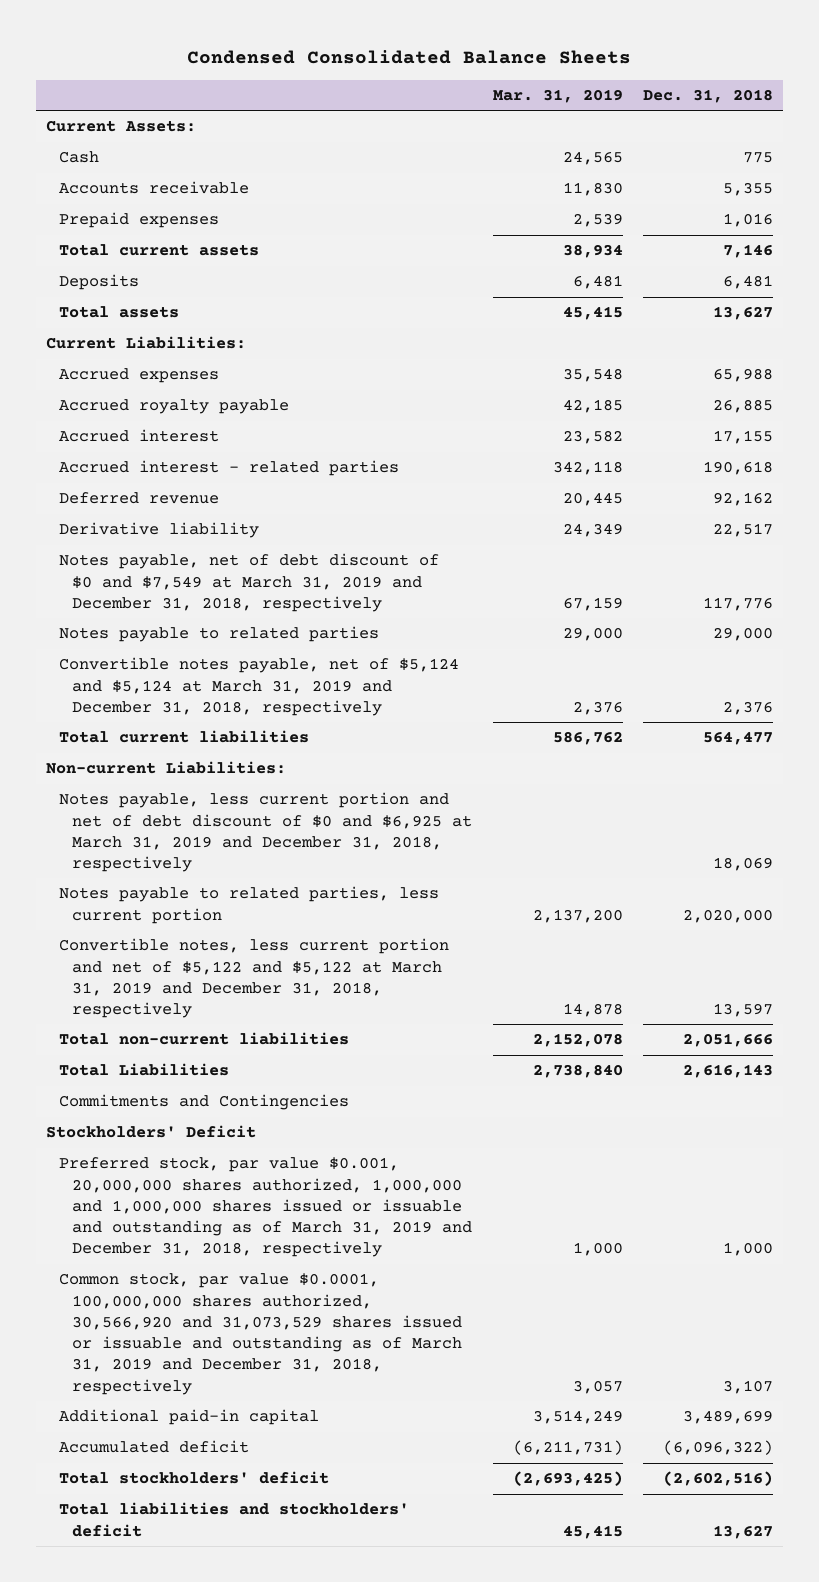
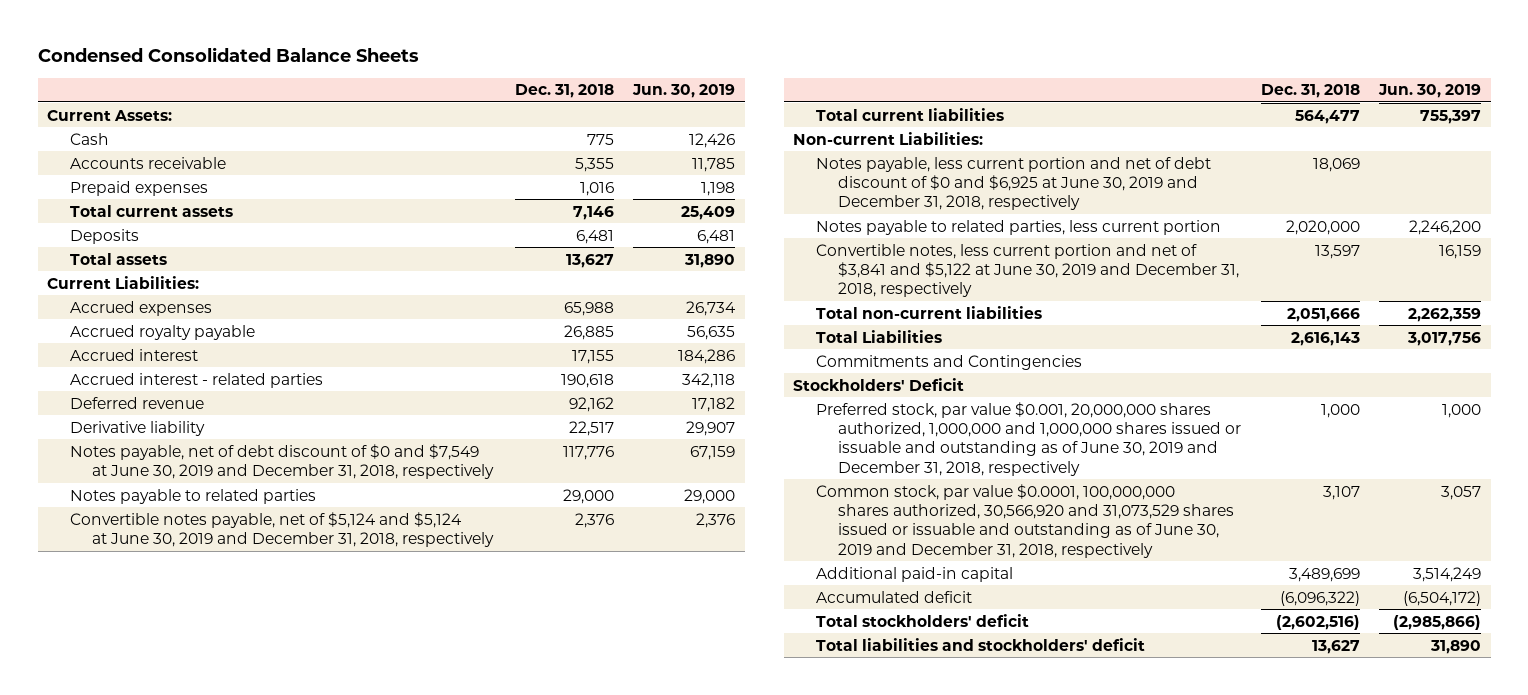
- | Mar. 31, 2019 | Dec. 31, 2018
+ | Dec. 31, 2018 | Jun. 30, 2019
- Notes payable, net of debt discount of $0 and $7,549 at March 31, 2019 and December 31, 2018, respectively | 67,159 | 117,776
+ Notes payable, net of debt discount of $0 and $7,549 at June 30, 2019 and December 31, 2018, respectively | 117,776 | 67,159
- Convertible notes payable, net of $5,124 and $5,124 at March 31, 2019 and December 31, 2018, respectively | 2,376 | 2,376
+ Convertible notes payable, net of $5,124 and $5,124 at June 30, 2019 and December 31, 2018, respectively | 2,376 | 2,376
- Notes payable, less current portion and net of debt discount of $0 and $6,925 at March 31, 2019 and December 31, 2018, respectively | | 18,069
+ Notes payable, less current portion and net of debt discount of $0 and $6,925 at June 30, 2019 and December 31, 2018, respectively | 18,069 |
- Convertible notes, less current portion and net of $5,122 and $5,122 at March 31, 2019 and December 31, 2018, respectively | 14,878 | 13,597
+ Convertible notes, less current portion and net of $3,841 and $5,122 at June 30, 2019 and December 31, 2018, respectively | 13,597 | 16,159
- Preferred stock, par value $0.001, 20,000,000 shares authorized, 1,000,000 and 1,000,000 shares issued or issuable and outstanding as of March 31, 2019 and December 31, 2018, respectively | 1,000 | 1,000
- Common stock, par value $0.0001, 100,000,000 shares authorized, 30,566,920 and 31,073,529 shares issued or issuable and outstanding as of March 31, 2019 and December 31, 2018, respectively | 3,057 | 3,107
+ Preferred stock, par value $0.001, 20,000,000 shares authorized, 1,000,000 and 1,000,000 shares issued or issuable and outstanding as of June 30, 2019 and December 31, 2018, respectively | 1,000 | 1,000
+ Common stock, par value $0.0001, 100,000,000 shares authorized, 30,566,920 and 31,073,529 shares issued or issuable and outstanding as of June 30, 2019 and December 31, 2018, respectively | 3,107 | 3,057

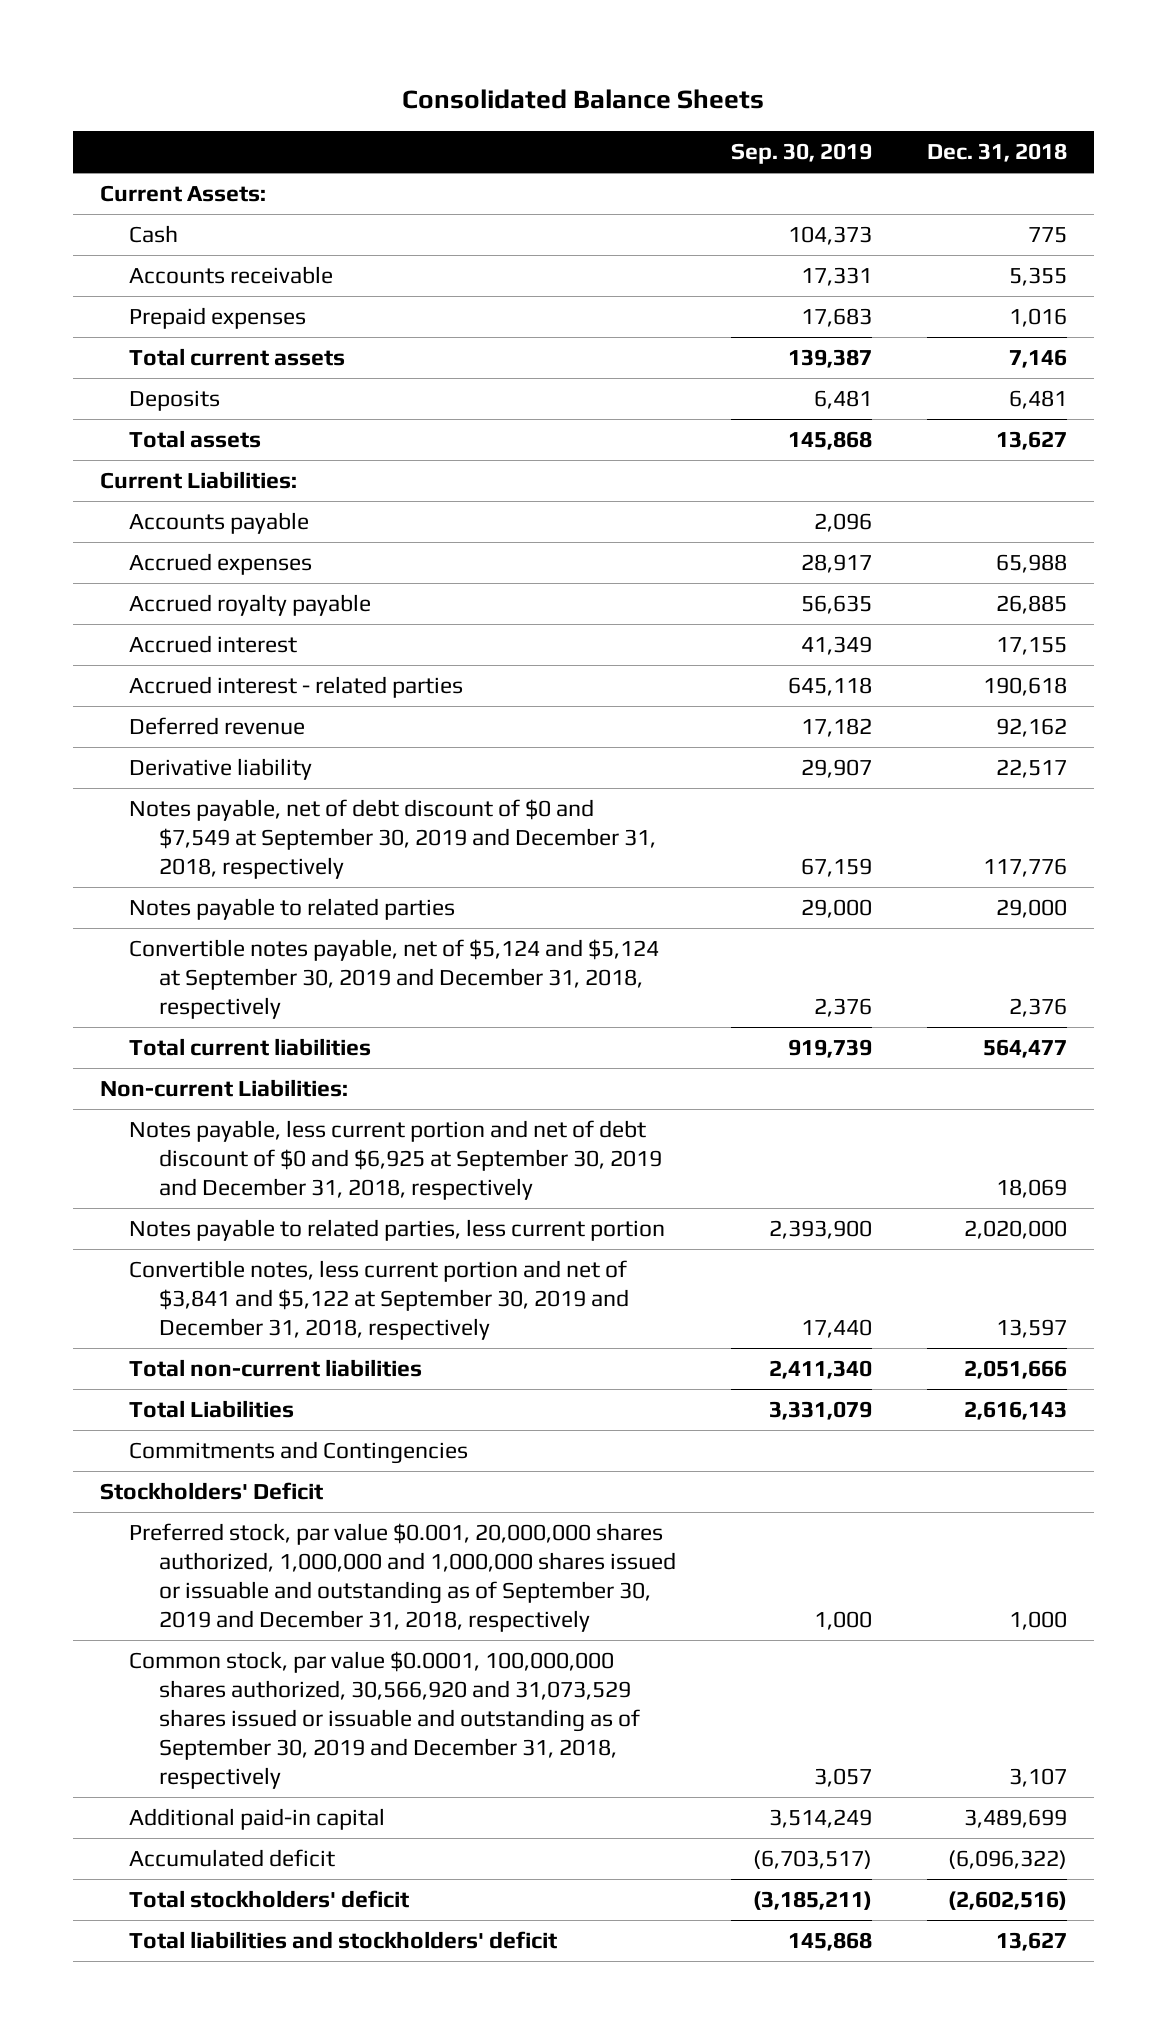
- Condensed Consolidated Balance Sheets
+ Consolidated Balance Sheets
- | Dec. 31, 2018 | Jun. 30, 2019
+ | Sep. 30, 2019 | Dec. 31, 2018
+ Accounts payable | 2,096 |
- Notes payable, net of debt discount of $0 and $7,549 at June 30, 2019 and December 31, 2018, respectively | 117,776 | 67,159
+ Notes payable, net of debt discount of $0 and $7,549 at September 30, 2019 and December 31, 2018, respectively | 67,159 | 117,776
- Convertible notes payable, net of $5,124 and $5,124 at June 30, 2019 and December 31, 2018, respectively | 2,376 | 2,376
+ Convertible notes payable, net of $5,124 and $5,124 at September 30, 2019 and December 31, 2018, respectively | 2,376 | 2,376
- Notes payable, less current portion and net of debt discount of $0 and $6,925 at June 30, 2019 and December 31, 2018, respectively | 18,069 |
+ Notes payable, less current portion and net of debt discount of $0 and $6,925 at September 30, 2019 and December 31, 2018, respectively | | 18,069
- Convertible notes, less current portion and net of $3,841 and $5,122 at June 30, 2019 and December 31, 2018, respectively | 13,597 | 16,159
+ Convertible notes, less current portion and net of $3,841 and $5,122 at September 30, 2019 and December 31, 2018, respectively | 17,440 | 13,597
- Preferred stock, par value $0.001, 20,000,000 shares authorized, 1,000,000 and 1,000,000 shares issued or issuable and outstanding as of June 30, 2019 and December 31, 2018, respectively | 1,000 | 1,000
- Common stock, par value $0.0001, 100,000,000 shares authorized, 30,566,920 and 31,073,529 shares issued or issuable and outstanding as of June 30, 2019 and December 31, 2018, respectively | 3,107 | 3,057
+ Preferred stock, par value $0.001, 20,000,000 shares authorized, 1,000,000 and 1,000,000 shares issued or issuable and outstanding as of September 30, 2019 and December 31, 2018, respectively | 1,000 | 1,000
+ Common stock, par value $0.0001, 100,000,000 shares authorized, 30,566,920 and 31,073,529 shares issued or issuable and outstanding as of September 30, 2019 and December 31, 2018, respectively | 3,057 | 3,107

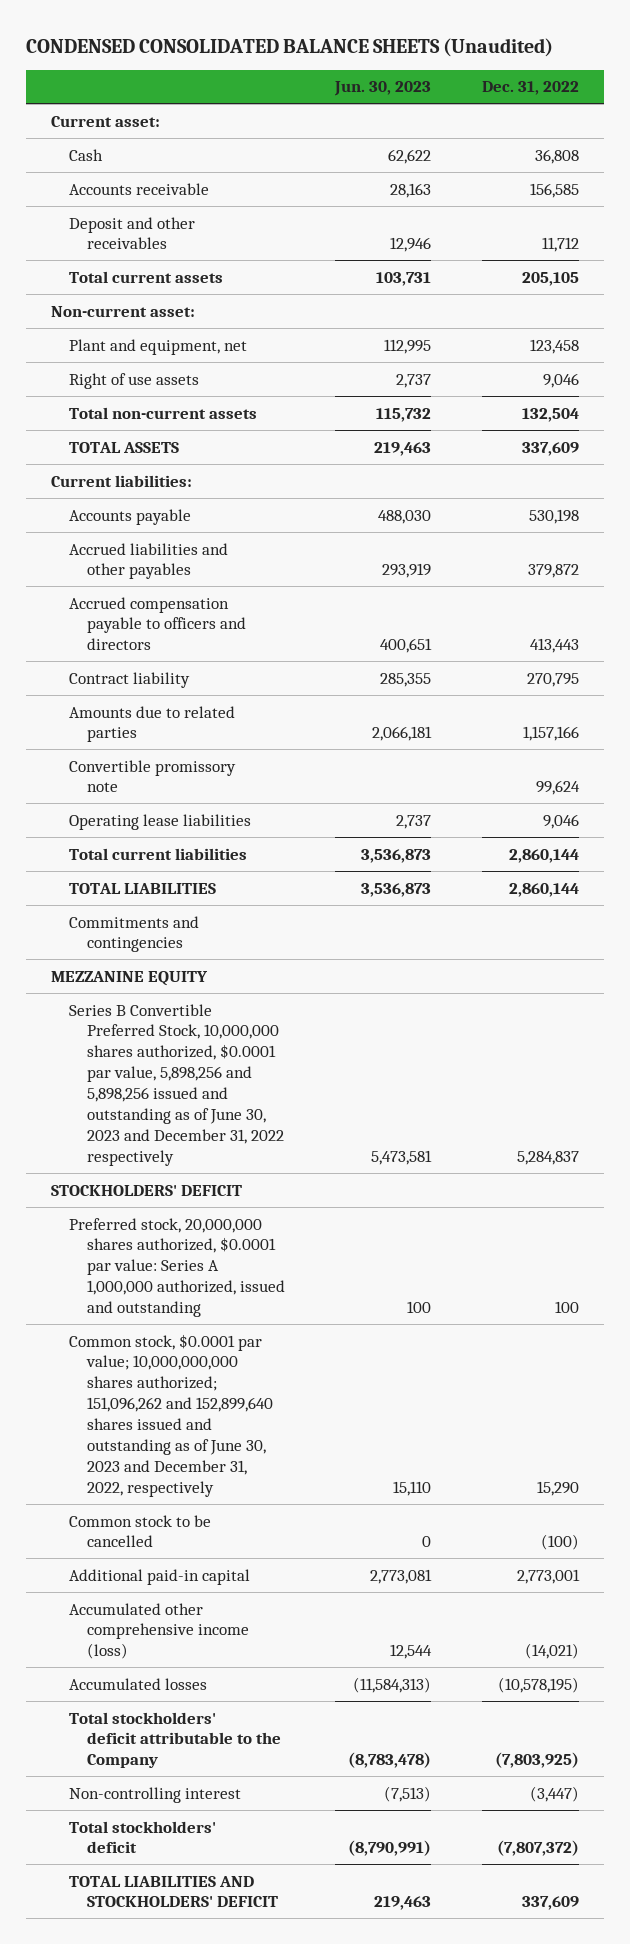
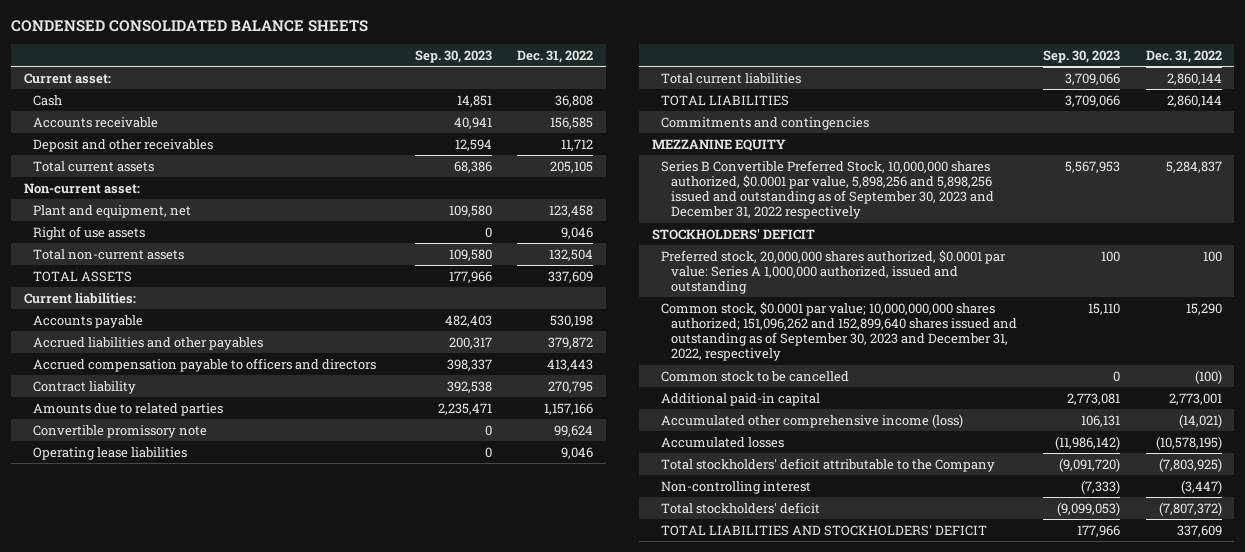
- CONDENSED CONSOLIDATED BALANCE SHEETS (Unaudited)
+ CONDENSED CONSOLIDATED BALANCE SHEETS
- | Jun. 30, 2023 | Dec. 31, 2022
+ | Sep. 30, 2023 | Dec. 31, 2022
- Series B Convertible Preferred Stock, 10,000,000 shares authorized, $0.0001 par value, 5,898,256 and 5,898,256 issued and outstanding as of June 30, 2023 and December 31, 2022 respectively | 5,473,581 | 5,284,837
+ Series B Convertible Preferred Stock, 10,000,000 shares authorized, $0.0001 par value, 5,898,256 and 5,898,256 issued and outstanding as of September 30, 2023 and December 31, 2022 respectively | 5,567,953 | 5,284,837
- Common stock, $0.0001 par value; 10,000,000,000 shares authorized; 151,096,262 and 152,899,640 shares issued and outstanding as of June 30, 2023 and December 31, 2022, respectively | 15,110 | 15,290
+ Common stock, $0.0001 par value; 10,000,000,000 shares authorized; 151,096,262 and 152,899,640 shares issued and outstanding as of September 30, 2023 and December 31, 2022, respectively | 15,110 | 15,290

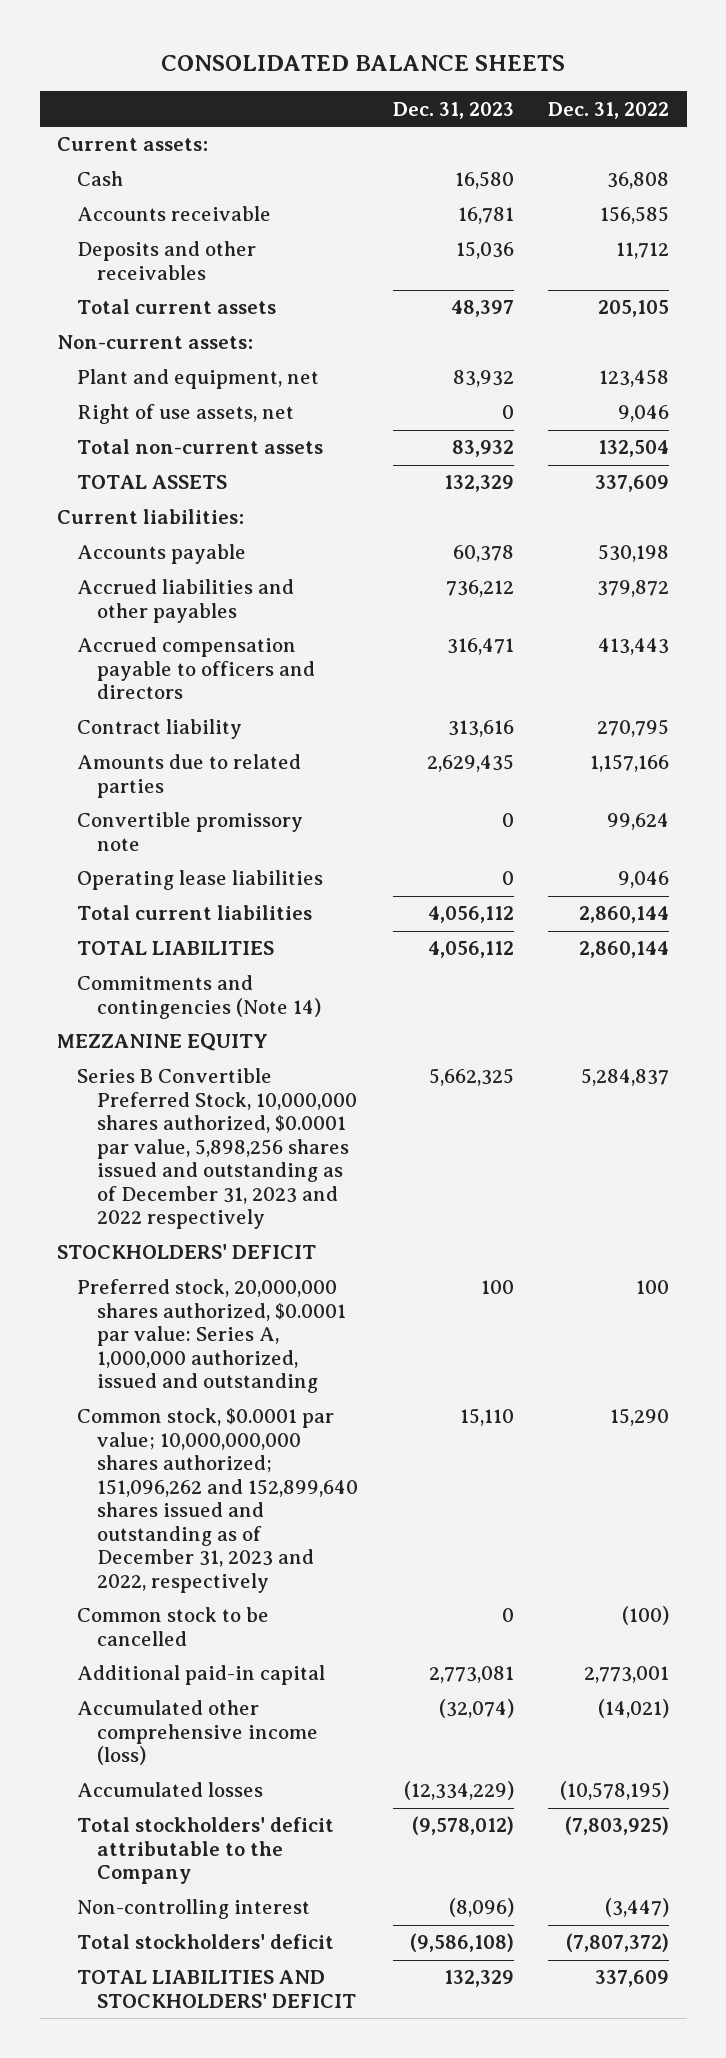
- CONDENSED CONSOLIDATED BALANCE SHEETS
+ CONSOLIDATED BALANCE SHEETS
- | Sep. 30, 2023 | Dec. 31, 2022
+ | Dec. 31, 2023 | Dec. 31, 2022
- Current asset:
+ Current assets:
- Deposit and other receivables | 12,594 | 11,712
+ Deposits and other receivables | 15,036 | 11,712
- Non-current asset:
+ Non-current assets:
- Right of use assets | 0 | 9,046
+ Right of use assets, net | 0 | 9,046
- Commitments and contingencies
+ Commitments and contingencies (Note 14)
- Series B Convertible Preferred Stock, 10,000,000 shares authorized, $0.0001 par value, 5,898,256 and 5,898,256 issued and outstanding as of September 30, 2023 and December 31, 2022 respectively | 5,567,953 | 5,284,837
+ Series B Convertible Preferred Stock, 10,000,000 shares authorized, $0.0001 par value, 5,898,256 shares issued and outstanding as of December 31, 2023 and 2022 respectively | 5,662,325 | 5,284,837
- Preferred stock, 20,000,000 shares authorized, $0.0001 par value: Series A 1,000,000 authorized, issued and outstanding | 100 | 100
- Common stock, $0.0001 par value; 10,000,000,000 shares authorized; 151,096,262 and 152,899,640 shares issued and outstanding as of September 30, 2023 and December 31, 2022, respectively | 15,110 | 15,290
+ Preferred stock, 20,000,000 shares authorized, $0.0001 par value: Series A, 1,000,000 authorized, issued and outstanding | 100 | 100
+ Common stock, $0.0001 par value; 10,000,000,000 shares authorized; 151,096,262 and 152,899,640 shares issued and outstanding as of December 31, 2023 and 2022, respectively | 15,110 | 15,290

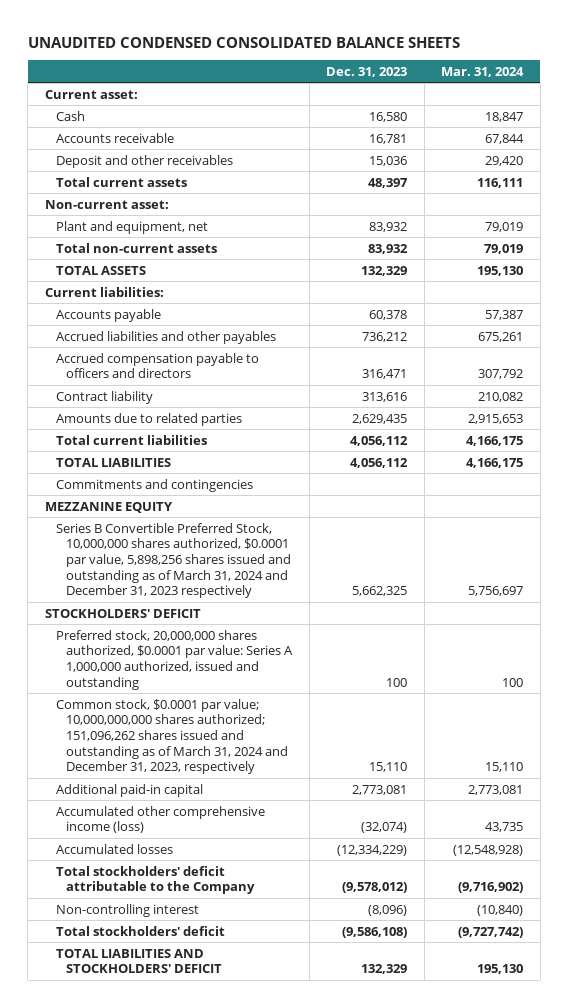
- CONSOLIDATED BALANCE SHEETS
+ UNAUDITED CONDENSED CONSOLIDATED BALANCE SHEETS
- | Dec. 31, 2023 | Dec. 31, 2022
+ | Dec. 31, 2023 | Mar. 31, 2024
- Current assets:
+ Current asset:
- Deposits and other receivables | 15,036 | 11,712
+ Deposit and other receivables | 15,036 | 29,420
- Non-current assets:
+ Non-current asset:
- Right of use assets, net | 0 | 9,046
- Convertible promissory note | 0 | 99,624
- Operating lease liabilities | 0 | 9,046
- Commitments and contingencies (Note 14)
+ Commitments and contingencies
- Series B Convertible Preferred Stock, 10,000,000 shares authorized, $0.0001 par value, 5,898,256 shares issued and outstanding as of December 31, 2023 and 2022 respectively | 5,662,325 | 5,284,837
+ Series B Convertible Preferred Stock, 10,000,000 shares authorized, $0.0001 par value, 5,898,256 shares issued and outstanding as of March 31, 2024 and December 31, 2023 respectively | 5,662,325 | 5,756,697
- Preferred stock, 20,000,000 shares authorized, $0.0001 par value: Series A, 1,000,000 authorized, issued and outstanding | 100 | 100
- Common stock, $0.0001 par value; 10,000,000,000 shares authorized; 151,096,262 and 152,899,640 shares issued and outstanding as of December 31, 2023 and 2022, respectively | 15,110 | 15,290
- Common stock to be cancelled | 0 | (100)
+ Preferred stock, 20,000,000 shares authorized, $0.0001 par value: Series A 1,000,000 authorized, issued and outstanding | 100 | 100
+ Common stock, $0.0001 par value; 10,000,000,000 shares authorized; 151,096,262 shares issued and outstanding as of March 31, 2024 and December 31, 2023, respectively | 15,110 | 15,110

